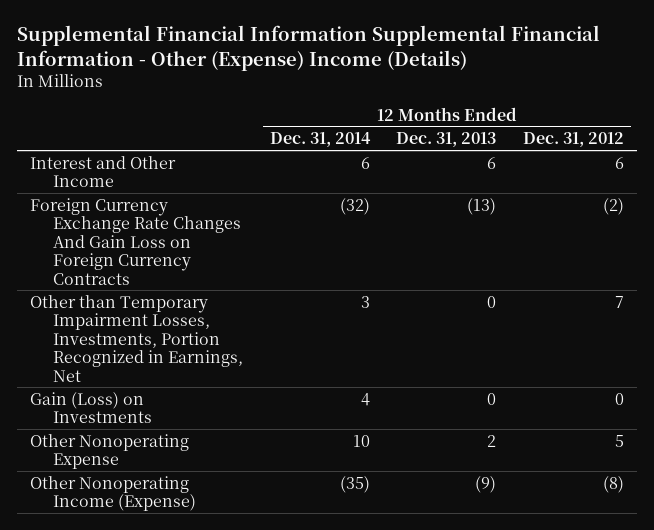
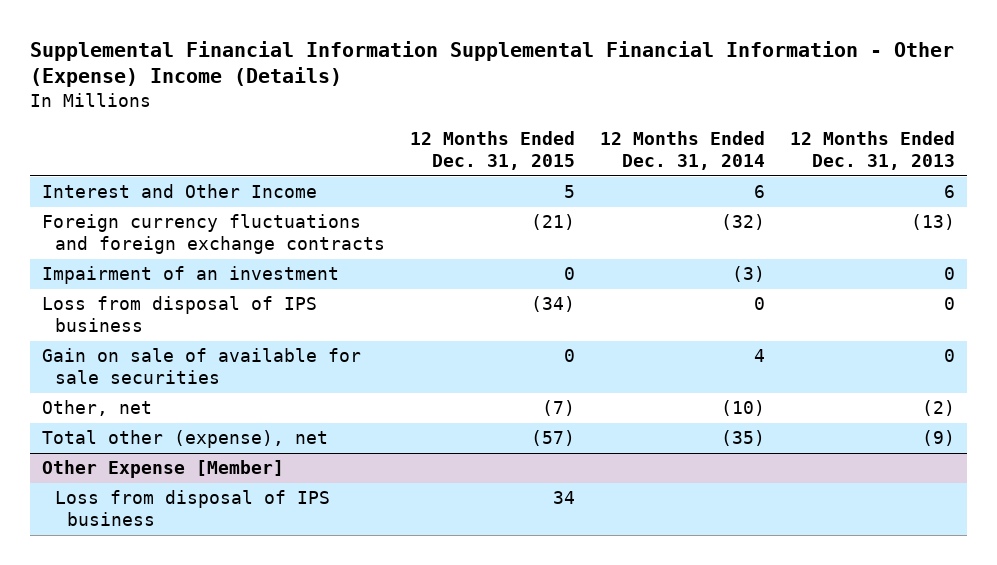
- | 12 Months Ended Dec. 31, 2014 | 12 Months Ended Dec. 31, 2013 | 12 Months Ended Dec. 31, 2012
+ | 12 Months Ended Dec. 31, 2015 | 12 Months Ended Dec. 31, 2014 | 12 Months Ended Dec. 31, 2013
- Foreign Currency Exchange Rate Changes And Gain Loss on Foreign Currency Contracts | (32) | (13) | (2)
- Other than Temporary Impairment Losses, Investments, Portion Recognized in Earnings, Net | 3 | 0 | 7
- Gain (Loss) on Investments | 4 | 0 | 0
- Other Nonoperating Expense | 10 | 2 | 5
- Other Nonoperating Income (Expense) | (35) | (9) | (8)
+ Foreign currency fluctuations and foreign exchange contracts | (21) | (32) | (13)
+ Impairment of an investment | 0 | (3) | 0
+ Loss from disposal of IPS business | (34) | 0 | 0
+ Gain on sale of available for sale securities | 0 | 4 | 0
+ Other, net | (7) | (10) | (2)
+ Total other (expense), net | (57) | (35) | (9)
+ Other Expense [Member]
+ Loss from disposal of IPS business | 34 | |

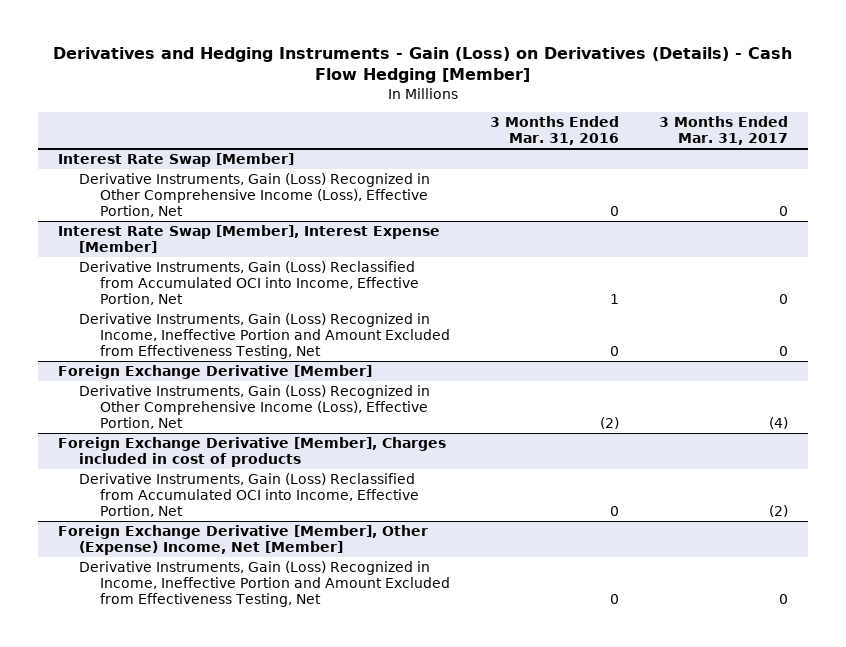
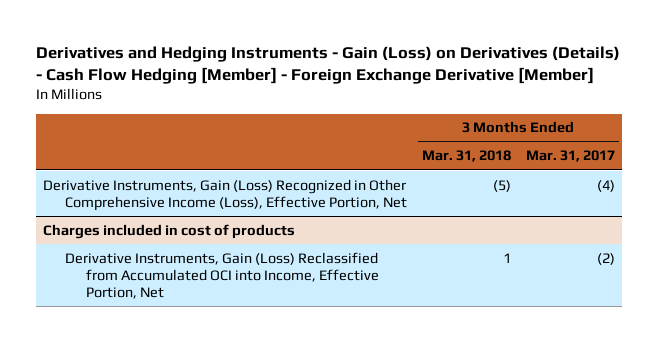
- Derivatives and Hedging Instruments - Gain (Loss) on Derivatives (Details) - Cash Flow Hedging [Member]
+ Derivatives and Hedging Instruments - Gain (Loss) on Derivatives (Details) - Cash Flow Hedging [Member] - Foreign Exchange Derivative [Member]
- | 3 Months Ended Mar. 31, 2016 | 3 Months Ended Mar. 31, 2017
+ | 3 Months Ended Mar. 31, 2018 | 3 Months Ended Mar. 31, 2017
- Interest Rate Swap [Member]
- Derivative Instruments, Gain (Loss) Recognized in Other Comprehensive Income (Loss), Effective Portion, Net | 0 | 0
- Interest Rate Swap [Member], Interest Expense [Member]
- Derivative Instruments, Gain (Loss) Reclassified from Accumulated OCI into Income, Effective Portion, Net | 1 | 0
- Derivative Instruments, Gain (Loss) Recognized in Income, Ineffective Portion and Amount Excluded from Effectiveness Testing, Net | 0 | 0
- Foreign Exchange Derivative [Member]
- Foreign Exchange Derivative [Member], Charges included in cost of products
+ Charges included in cost of products
- Foreign Exchange Derivative [Member], Other (Expense) Income, Net [Member]
- Derivative Instruments, Gain (Loss) Recognized in Income, Ineffective Portion and Amount Excluded from Effectiveness Testing, Net | 0 | 0

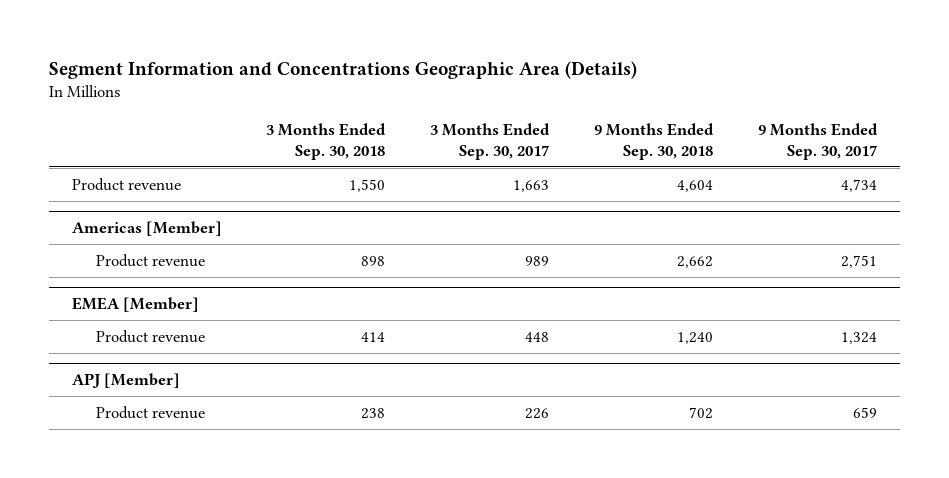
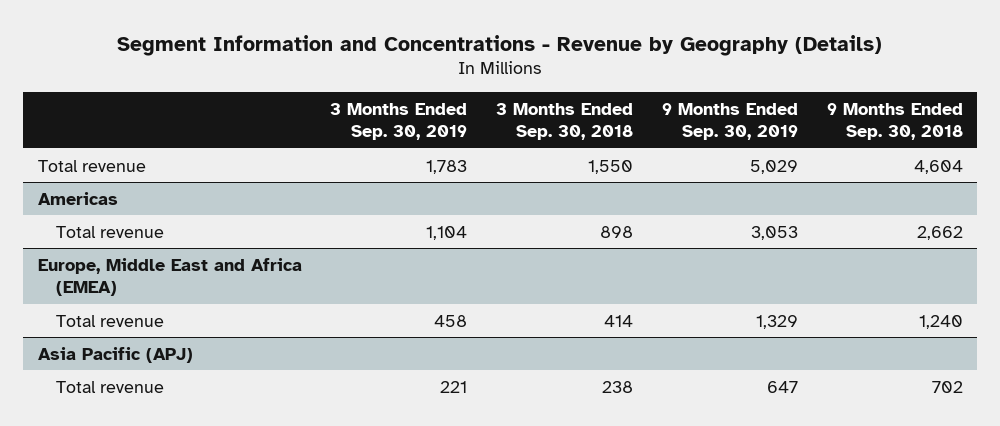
- Segment Information and Concentrations Geographic Area (Details)
+ Segment Information and Concentrations - Revenue by Geography (Details)
- | 3 Months Ended Sep. 30, 2018 | 3 Months Ended Sep. 30, 2017 | 9 Months Ended Sep. 30, 2018 | 9 Months Ended Sep. 30, 2017
+ | 3 Months Ended Sep. 30, 2019 | 3 Months Ended Sep. 30, 2018 | 9 Months Ended Sep. 30, 2019 | 9 Months Ended Sep. 30, 2018
- Product revenue | 1,550 | 1,663 | 4,604 | 4,734
- Americas [Member]
- Product revenue | 898 | 989 | 2,662 | 2,751
- EMEA [Member]
- Product revenue | 414 | 448 | 1,240 | 1,324
- APJ [Member]
- Product revenue | 238 | 226 | 702 | 659
+ Total revenue | 1,783 | 1,550 | 5,029 | 4,604
+ Americas
+ Total revenue | 1,104 | 898 | 3,053 | 2,662
+ Europe, Middle East and Africa (EMEA)
+ Total revenue | 458 | 414 | 1,329 | 1,240
+ Asia Pacific (APJ)
+ Total revenue | 221 | 238 | 647 | 702

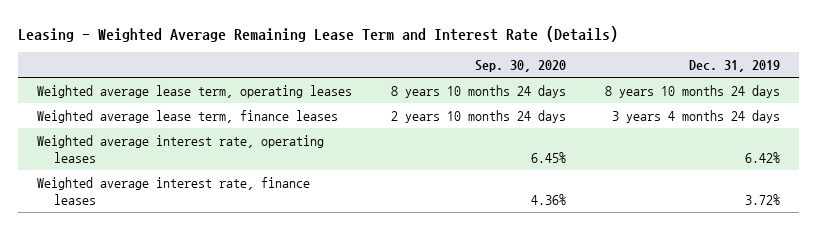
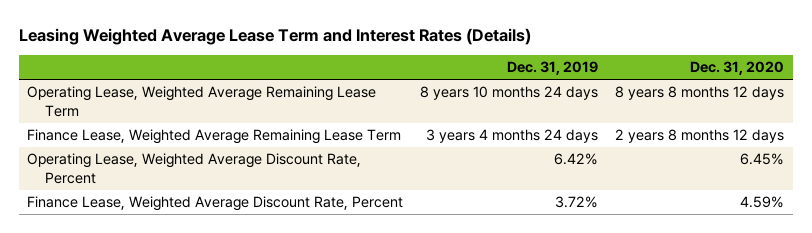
- Leasing - Weighted Average Remaining Lease Term and Interest Rate (Details)
+ Leasing Weighted Average Lease Term and Interest Rates (Details)
- | Sep. 30, 2020 | Dec. 31, 2019
+ | Dec. 31, 2019 | Dec. 31, 2020
- Weighted average lease term, operating leases | 8 years 10 months 24 days | 8 years 10 months 24 days
- Weighted average lease term, finance leases | 2 years 10 months 24 days | 3 years 4 months 24 days
- Weighted average interest rate, operating leases | 6.45% | 6.42%
- Weighted average interest rate, finance leases | 4.36% | 3.72%
+ Operating Lease, Weighted Average Remaining Lease Term | 8 years 10 months 24 days | 8 years 8 months 12 days
+ Finance Lease, Weighted Average Remaining Lease Term | 3 years 4 months 24 days | 2 years 8 months 12 days
+ Operating Lease, Weighted Average Discount Rate, Percent | 6.42% | 6.45%
+ Finance Lease, Weighted Average Discount Rate, Percent | 3.72% | 4.59%

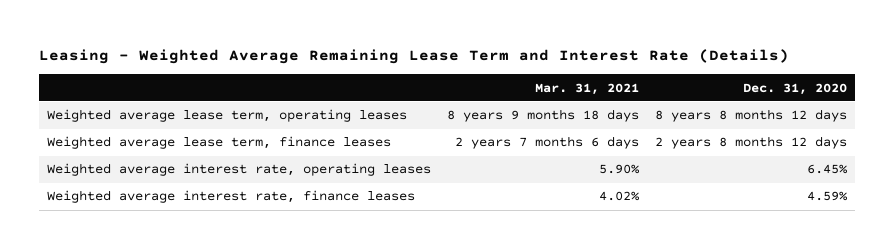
- Leasing Weighted Average Lease Term and Interest Rates (Details)
+ Leasing - Weighted Average Remaining Lease Term and Interest Rate (Details)
- | Dec. 31, 2019 | Dec. 31, 2020
+ | Mar. 31, 2021 | Dec. 31, 2020
- Operating Lease, Weighted Average Remaining Lease Term | 8 years 10 months 24 days | 8 years 8 months 12 days
- Finance Lease, Weighted Average Remaining Lease Term | 3 years 4 months 24 days | 2 years 8 months 12 days
- Operating Lease, Weighted Average Discount Rate, Percent | 6.42% | 6.45%
- Finance Lease, Weighted Average Discount Rate, Percent | 3.72% | 4.59%
+ Weighted average lease term, operating leases | 8 years 9 months 18 days | 8 years 8 months 12 days
+ Weighted average lease term, finance leases | 2 years 7 months 6 days | 2 years 8 months 12 days
+ Weighted average interest rate, operating leases | 5.90% | 6.45%
+ Weighted average interest rate, finance leases | 4.02% | 4.59%

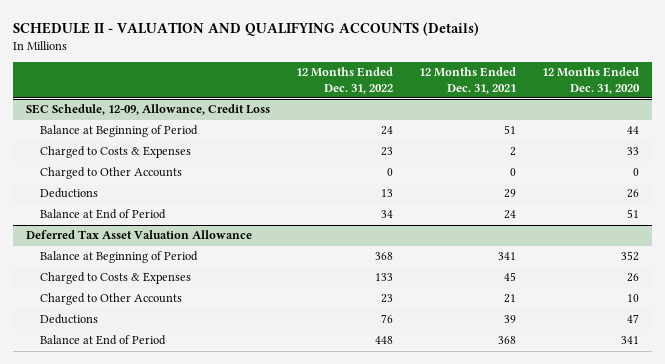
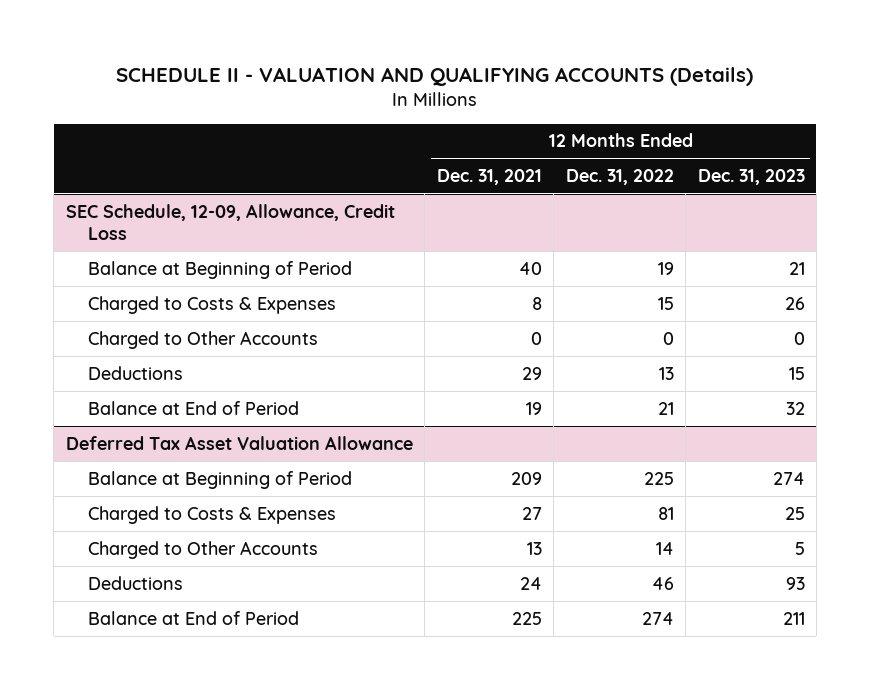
- | 12 Months Ended Dec. 31, 2022 | 12 Months Ended Dec. 31, 2021 | 12 Months Ended Dec. 31, 2020
+ | 12 Months Ended Dec. 31, 2021 | 12 Months Ended Dec. 31, 2022 | 12 Months Ended Dec. 31, 2023
@ SEC Schedule, 12-09, Allowance, Credit Loss
- Balance at Beginning of Period | 24 | 51 | 44
- Charged to Costs & Expenses | 23 | 2 | 33
+ Balance at Beginning of Period | 40 | 19 | 21
+ Charged to Costs & Expenses | 8 | 15 | 26
- Balance at End of Period | 34 | 24 | 51
+ Balance at End of Period | 19 | 21 | 32
@ Deferred Tax Asset Valuation Allowance
- Balance at Beginning of Period | 368 | 341 | 352
- Charged to Costs & Expenses | 133 | 45 | 26
- Charged to Other Accounts | 23 | 21 | 10
- Deductions | 76 | 39 | 47
- Balance at End of Period | 448 | 368 | 341
+ Balance at Beginning of Period | 209 | 225 | 274
+ Charged to Costs & Expenses | 27 | 81 | 25
+ Charged to Other Accounts | 13 | 14 | 5
+ Deductions | 24 | 46 | 93
+ Balance at End of Period | 225 | 274 | 211

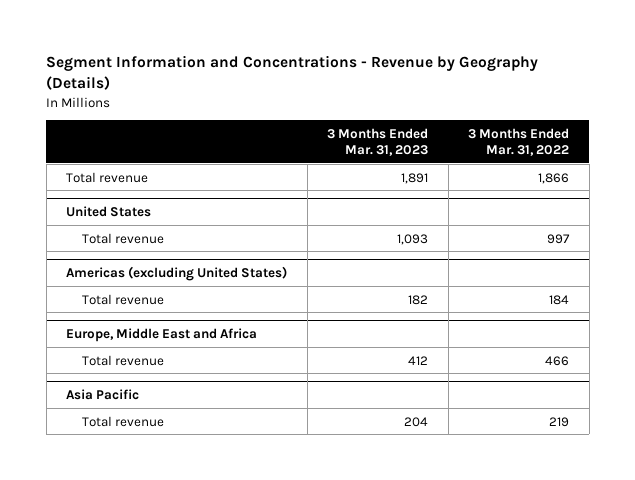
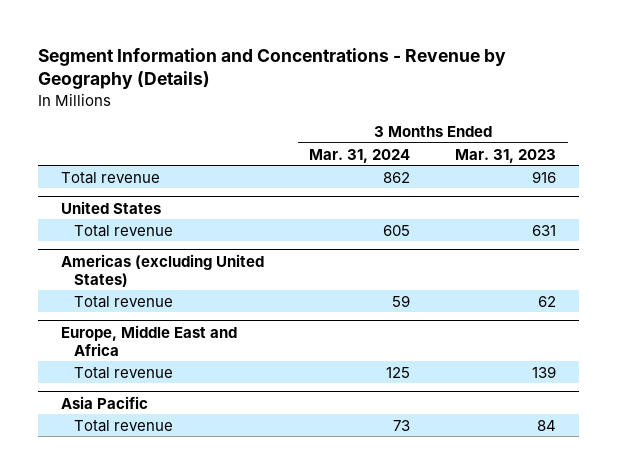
- | 3 Months Ended Mar. 31, 2023 | 3 Months Ended Mar. 31, 2022
+ | 3 Months Ended Mar. 31, 2024 | 3 Months Ended Mar. 31, 2023
- Total revenue | 1,891 | 1,866
+ Total revenue | 862 | 916
@ United States
- Total revenue | 1,093 | 997
+ Total revenue | 605 | 631
@ Americas (excluding United States)
- Total revenue | 182 | 184
+ Total revenue | 59 | 62
@ Europe, Middle East and Africa
- Total revenue | 412 | 466
+ Total revenue | 125 | 139
@ Asia Pacific
- Total revenue | 204 | 219
+ Total revenue | 73 | 84

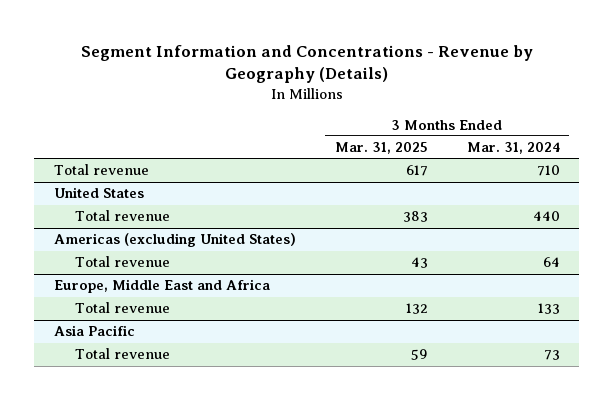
- | 3 Months Ended Mar. 31, 2024 | 3 Months Ended Mar. 31, 2023
+ | 3 Months Ended Mar. 31, 2025 | 3 Months Ended Mar. 31, 2024
- Total revenue | 862 | 916
+ Total revenue | 617 | 710
@ United States
- Total revenue | 605 | 631
+ Total revenue | 383 | 440
@ Americas (excluding United States)
- Total revenue | 59 | 62
+ Total revenue | 43 | 64
@ Europe, Middle East and Africa
- Total revenue | 125 | 139
+ Total revenue | 132 | 133

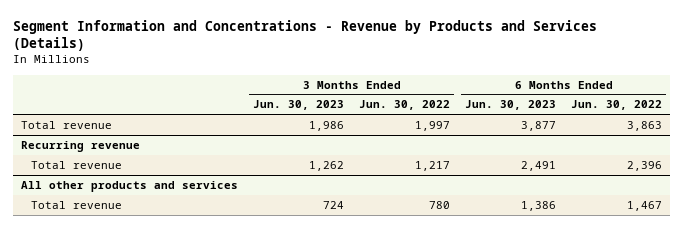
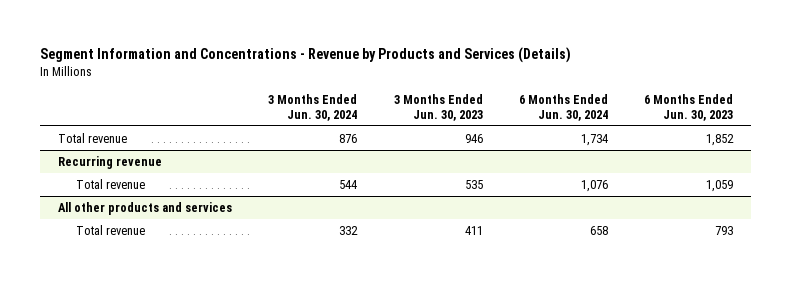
- | 3 Months Ended Jun. 30, 2023 | 3 Months Ended Jun. 30, 2022 | 6 Months Ended Jun. 30, 2023 | 6 Months Ended Jun. 30, 2022
+ | 3 Months Ended Jun. 30, 2024 | 3 Months Ended Jun. 30, 2023 | 6 Months Ended Jun. 30, 2024 | 6 Months Ended Jun. 30, 2023
- Total revenue | 1,986 | 1,997 | 3,877 | 3,863
+ Total revenue | 876 | 946 | 1,734 | 1,852
@ Recurring revenue
- Total revenue | 1,262 | 1,217 | 2,491 | 2,396
+ Total revenue | 544 | 535 | 1,076 | 1,059
@ All other products and services
- Total revenue | 724 | 780 | 1,386 | 1,467
+ Total revenue | 332 | 411 | 658 | 793

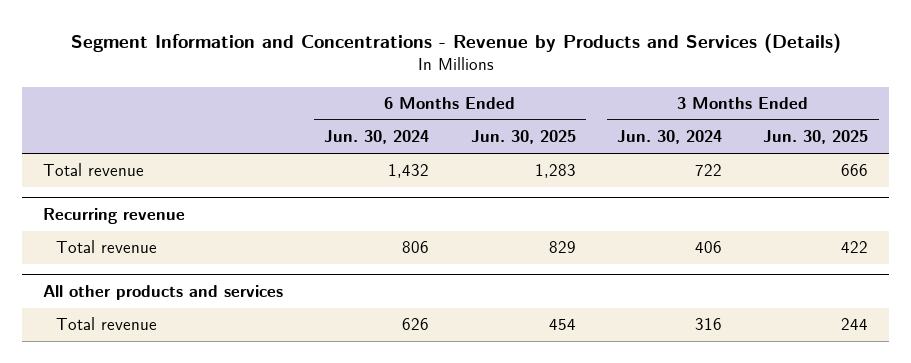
- | 3 Months Ended Jun. 30, 2024 | 3 Months Ended Jun. 30, 2023 | 6 Months Ended Jun. 30, 2024 | 6 Months Ended Jun. 30, 2023
+ | 6 Months Ended Jun. 30, 2024 | 6 Months Ended Jun. 30, 2025 | 3 Months Ended Jun. 30, 2024 | 3 Months Ended Jun. 30, 2025
- Total revenue | 876 | 946 | 1,734 | 1,852
+ Total revenue | 1,432 | 1,283 | 722 | 666
@ Recurring revenue
- Total revenue | 544 | 535 | 1,076 | 1,059
+ Total revenue | 806 | 829 | 406 | 422
@ All other products and services
- Total revenue | 332 | 411 | 658 | 793
+ Total revenue | 626 | 454 | 316 | 244

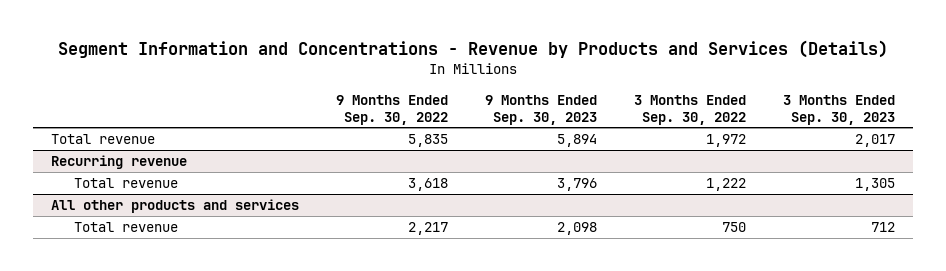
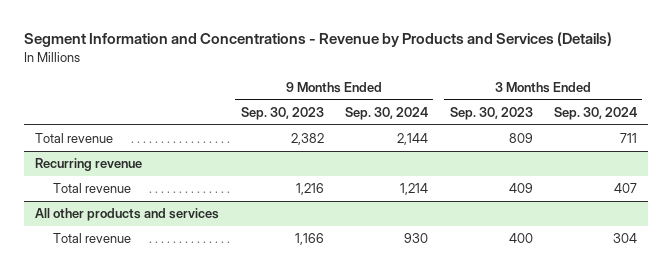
- | 9 Months Ended Sep. 30, 2022 | 9 Months Ended Sep. 30, 2023 | 3 Months Ended Sep. 30, 2022 | 3 Months Ended Sep. 30, 2023
+ | 9 Months Ended Sep. 30, 2023 | 9 Months Ended Sep. 30, 2024 | 3 Months Ended Sep. 30, 2023 | 3 Months Ended Sep. 30, 2024
- Total revenue | 5,835 | 5,894 | 1,972 | 2,017
+ Total revenue | 2,382 | 2,144 | 809 | 711
@ Recurring revenue
- Total revenue | 3,618 | 3,796 | 1,222 | 1,305
+ Total revenue | 1,216 | 1,214 | 409 | 407
@ All other products and services
- Total revenue | 2,217 | 2,098 | 750 | 712
+ Total revenue | 1,166 | 930 | 400 | 304

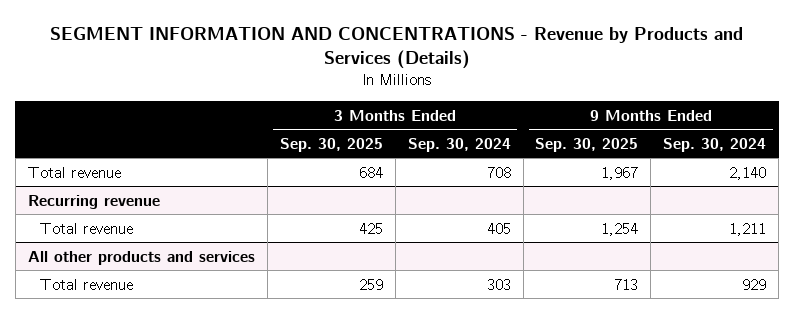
- Segment Information and Concentrations - Revenue by Products and Services (Details)
+ SEGMENT INFORMATION AND CONCENTRATIONS - Revenue by Products and Services (Details)
- | 9 Months Ended Sep. 30, 2023 | 9 Months Ended Sep. 30, 2024 | 3 Months Ended Sep. 30, 2023 | 3 Months Ended Sep. 30, 2024
+ | 3 Months Ended Sep. 30, 2025 | 3 Months Ended Sep. 30, 2024 | 9 Months Ended Sep. 30, 2025 | 9 Months Ended Sep. 30, 2024
- Total revenue | 2,382 | 2,144 | 809 | 711
+ Total revenue | 684 | 708 | 1,967 | 2,140
@ Recurring revenue
- Total revenue | 1,216 | 1,214 | 409 | 407
+ Total revenue | 425 | 405 | 1,254 | 1,211
@ All other products and services
- Total revenue | 1,166 | 930 | 400 | 304
+ Total revenue | 259 | 303 | 713 | 929

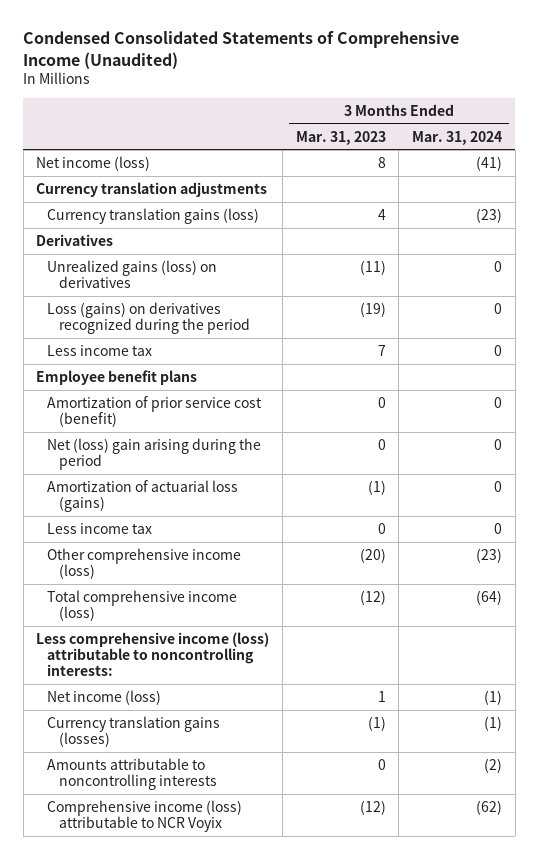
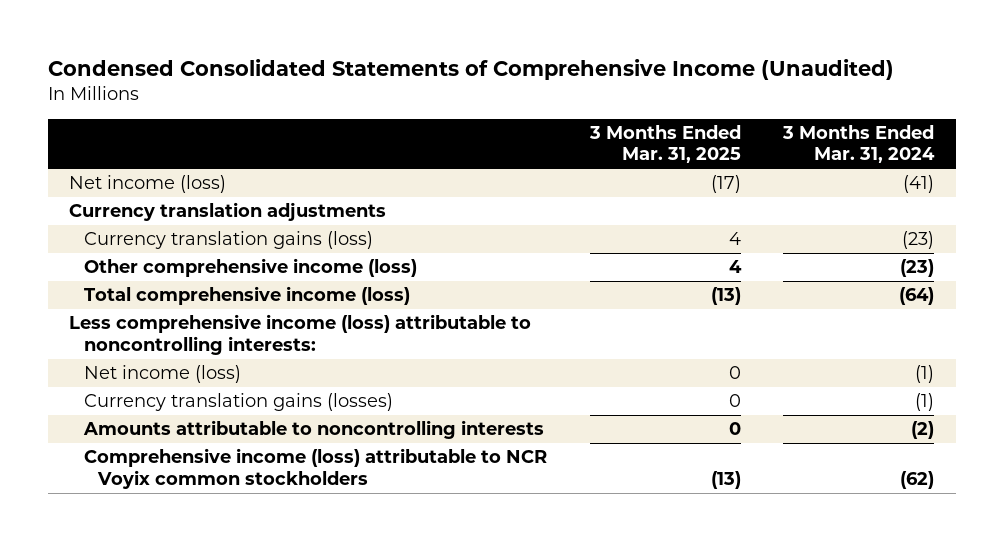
- | 3 Months Ended Mar. 31, 2023 | 3 Months Ended Mar. 31, 2024
+ | 3 Months Ended Mar. 31, 2025 | 3 Months Ended Mar. 31, 2024
- Derivatives
- Unrealized gains (loss) on derivatives | (11) | 0
- Loss (gains) on derivatives recognized during the period | (19) | 0
- Less income tax | 7 | 0
- Employee benefit plans
- Amortization of prior service cost (benefit) | 0 | 0
- Net (loss) gain arising during the period | 0 | 0
- Amortization of actuarial loss (gains) | (1) | 0
- Less income tax | 0 | 0
- Comprehensive income (loss) attributable to NCR Voyix | (12) | (62)
+ Comprehensive income (loss) attributable to NCR Voyix common stockholders | (13) | (62)

